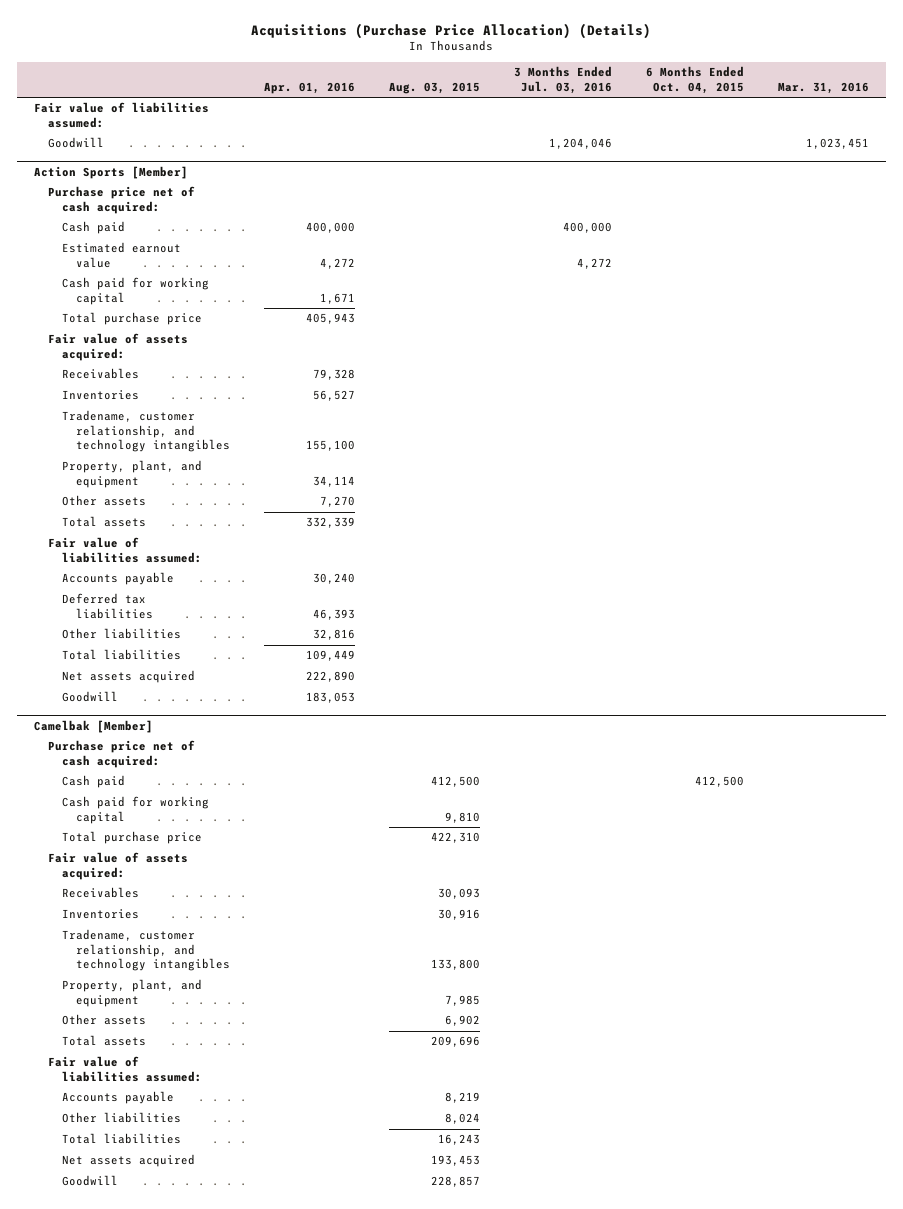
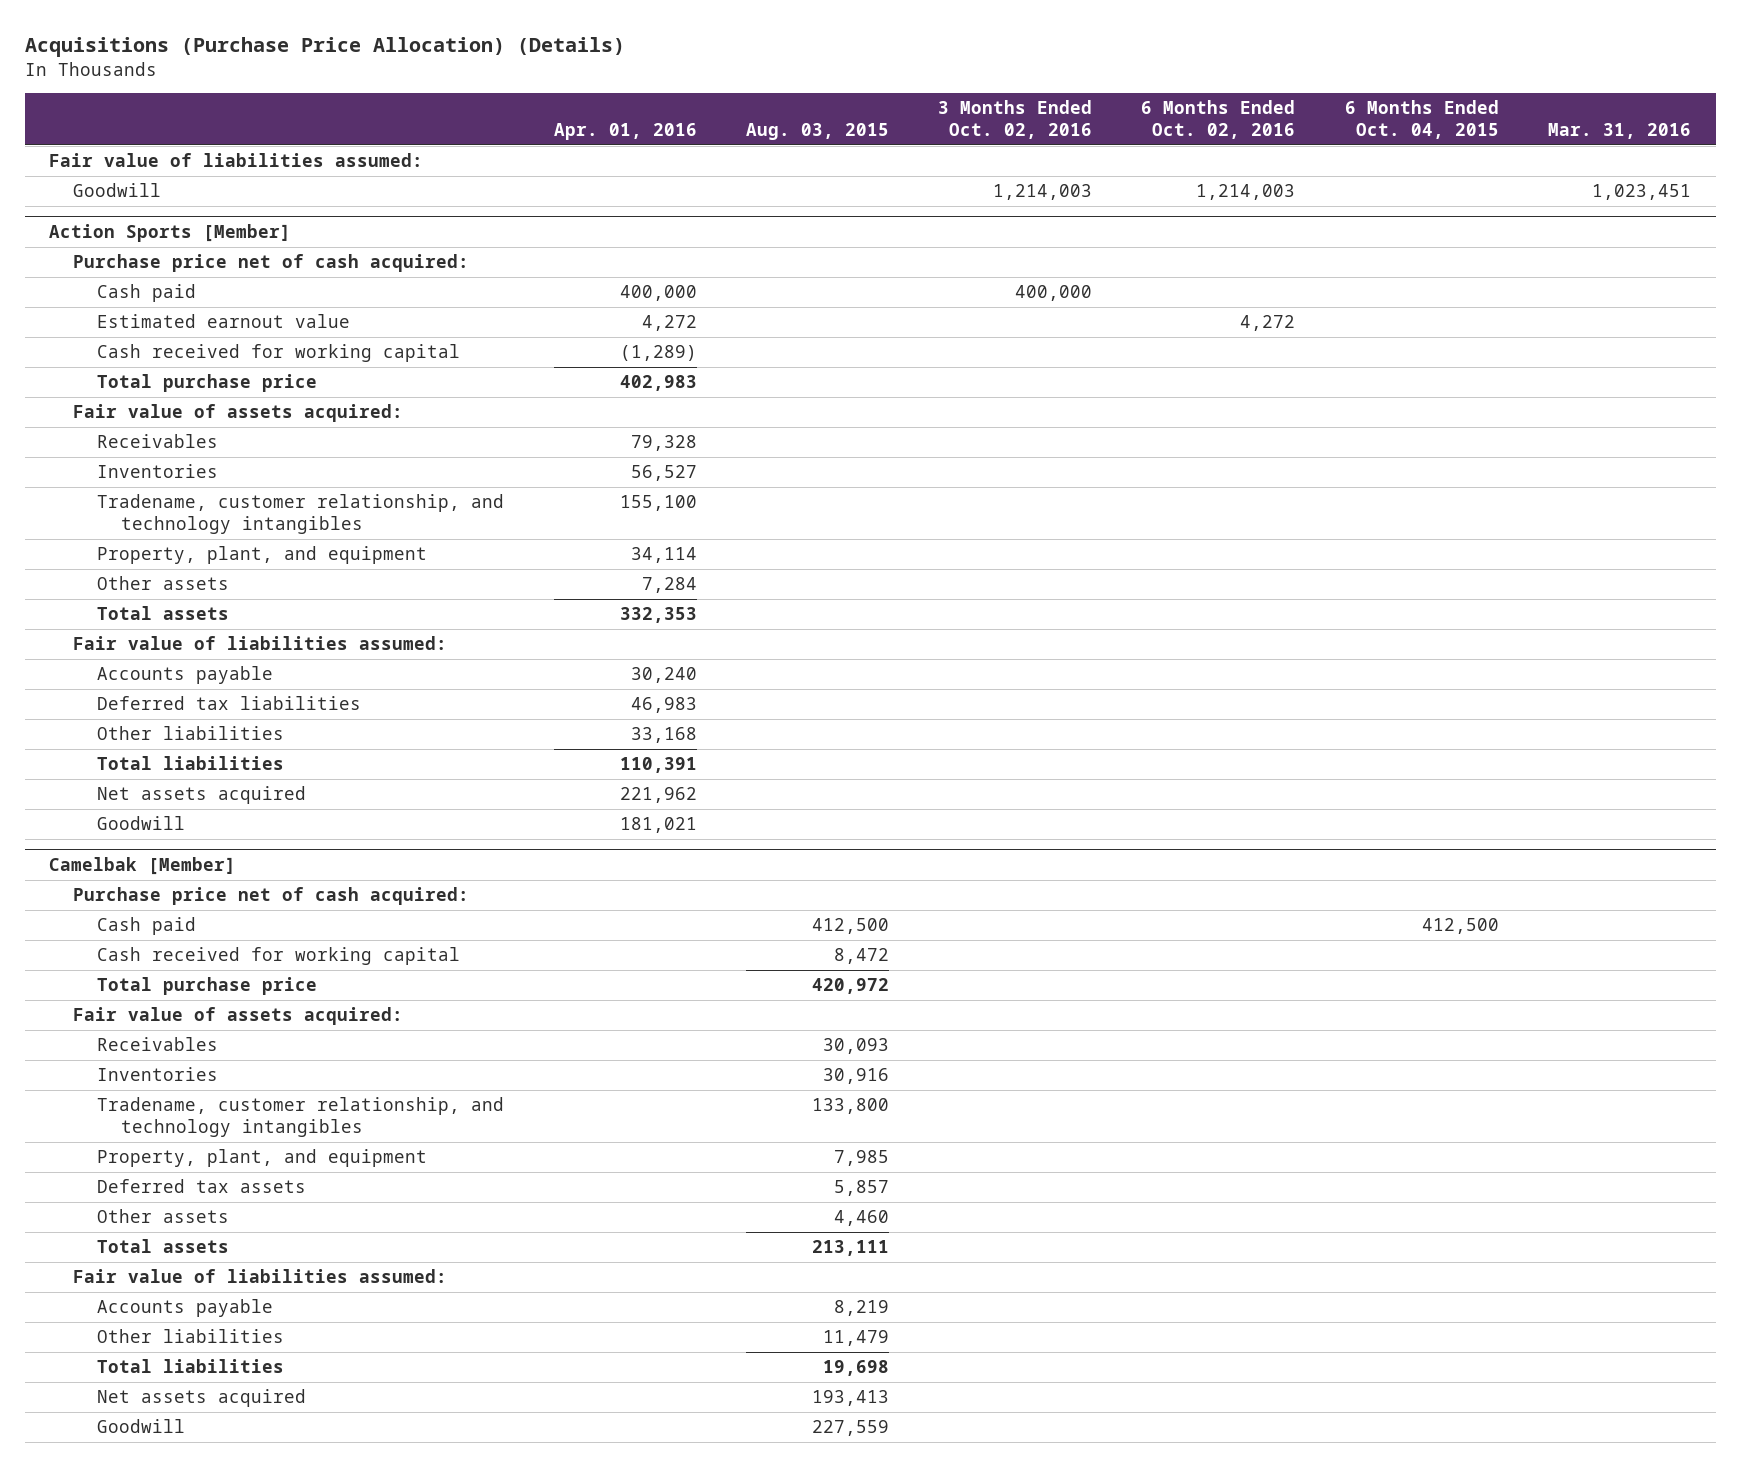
- | Apr. 01, 2016 | Aug. 03, 2015 | 3 Months Ended Jul. 03, 2016 | 6 Months Ended Oct. 04, 2015 | Mar. 31, 2016
+ | Apr. 01, 2016 | Aug. 03, 2015 | 3 Months Ended Oct. 02, 2016 | 6 Months Ended Oct. 02, 2016 | 6 Months Ended Oct. 04, 2015 | Mar. 31, 2016
@ Action Sports [Member]
- Cash paid for working capital | 1,671 | | | |
- Total purchase price | 405,943 | | | |
+ Cash received for working capital | (1,289) | | | | |
+ Total purchase price | 402,983 | | | | |
- Other assets | 7,270 | | | |
- Total assets | 332,339 | | | |
+ Other assets | 7,284 | | | | |
+ Total assets | 332,353 | | | | |
- Deferred tax liabilities | 46,393 | | | |
- Other liabilities | 32,816 | | | |
- Total liabilities | 109,449 | | | |
- Net assets acquired | 222,890 | | | |
- Goodwill | 183,053 | | | |
+ Deferred tax liabilities | 46,983 | | | | |
+ Other liabilities | 33,168 | | | | |
+ Total liabilities | 110,391 | | | | |
+ Net assets acquired | 221,962 | | | | |
+ Goodwill | 181,021 | | | | |
@ Camelbak [Member]
- Cash paid for working capital | | 9,810 | | |
- Total purchase price | | 422,310 | | |
+ Cash received for working capital | | 8,472 | | | |
+ Total purchase price | | 420,972 | | | |
- Other assets | | 6,902 | | |
- Total assets | | 209,696 | | |
+ Deferred tax assets | | 5,857 | | | |
+ Other assets | | 4,460 | | | |
+ Total assets | | 213,111 | | | |
- Other liabilities | | 8,024 | | |
- Total liabilities | | 16,243 | | |
- Net assets acquired | | 193,453 | | |
- Goodwill | | 228,857 | | |
+ Other liabilities | | 11,479 | | | |
+ Total liabilities | | 19,698 | | | |
+ Net assets acquired | | 193,413 | | | |
+ Goodwill | | 227,559 | | | |

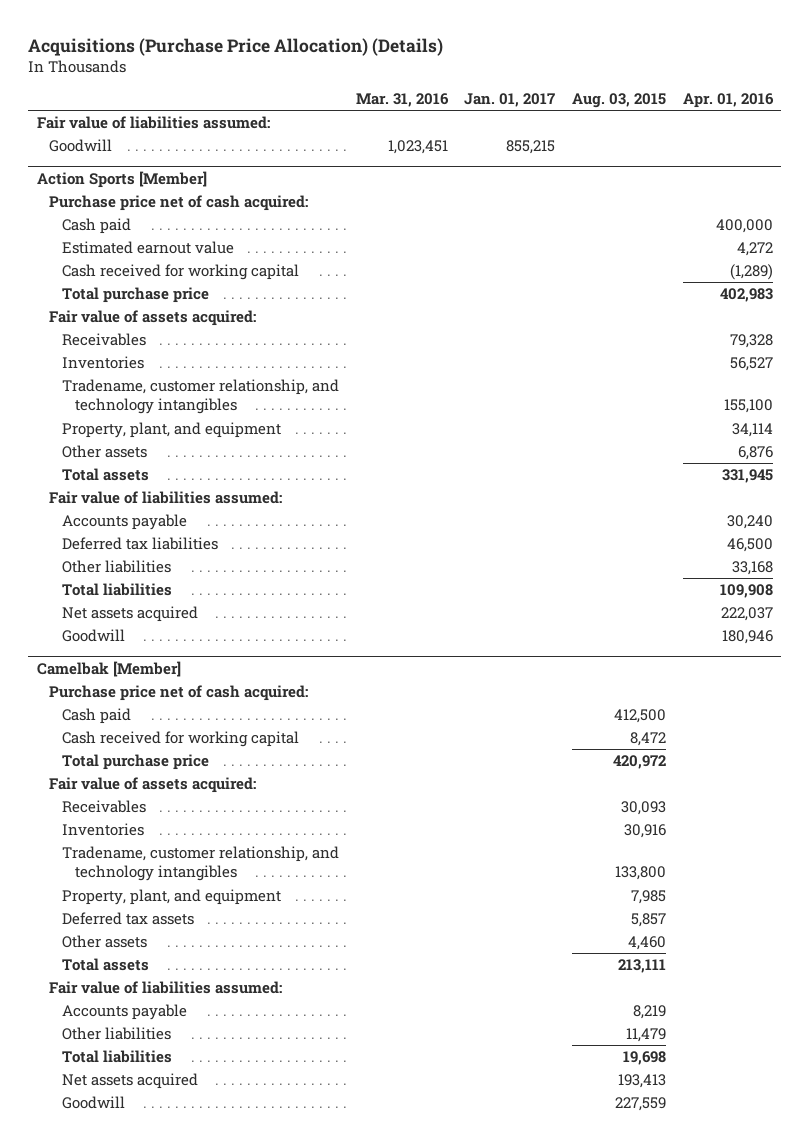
- | Apr. 01, 2016 | Aug. 03, 2015 | 3 Months Ended Oct. 02, 2016 | 6 Months Ended Oct. 02, 2016 | 6 Months Ended Oct. 04, 2015 | Mar. 31, 2016
+ | Mar. 31, 2016 | Jan. 01, 2017 | Aug. 03, 2015 | Apr. 01, 2016
@ Action Sports [Member]
- Other assets | 7,284 | | | | |
- Total assets | 332,353 | | | | |
+ Other assets | | | | 6,876
+ Total assets | | | | 331,945
- Deferred tax liabilities | 46,983 | | | | |
+ Deferred tax liabilities | | | | 46,500
- Total liabilities | 110,391 | | | | |
- Net assets acquired | 221,962 | | | | |
- Goodwill | 181,021 | | | | |
+ Total liabilities | | | | 109,908
+ Net assets acquired | | | | 222,037
+ Goodwill | | | | 180,946

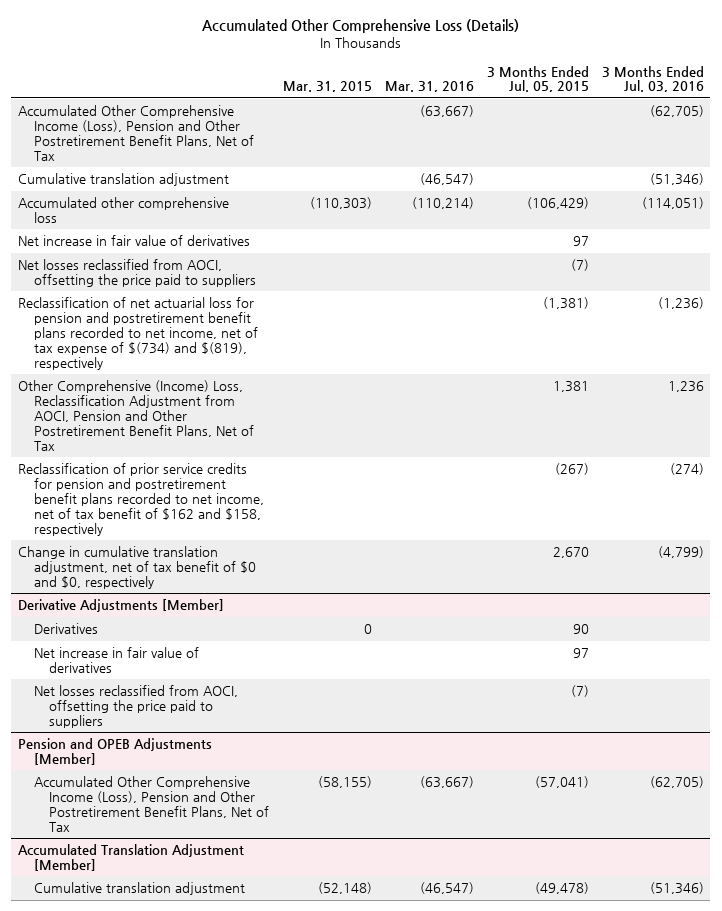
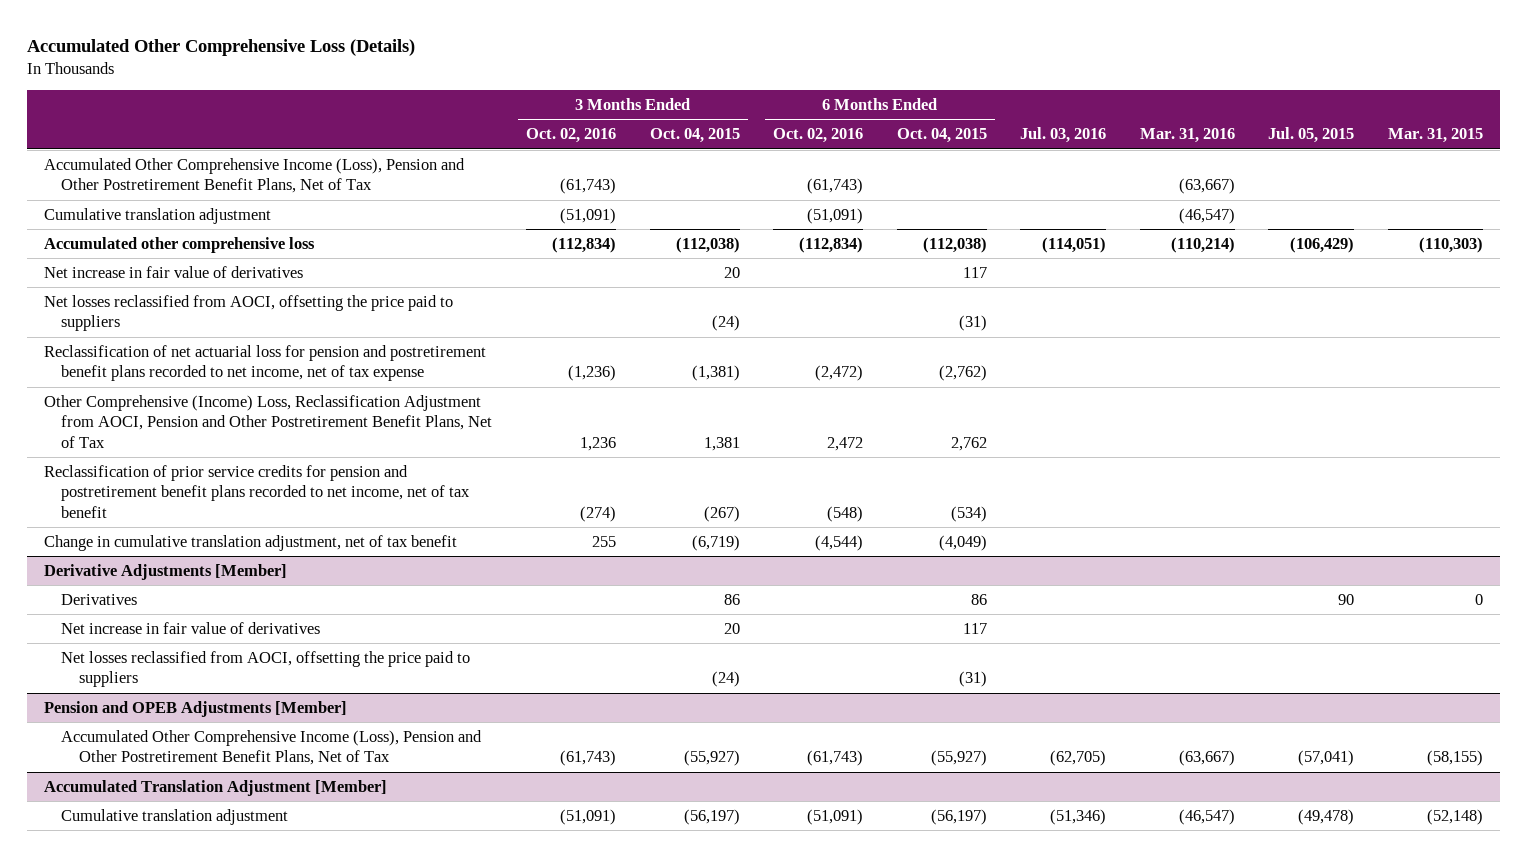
- | Mar. 31, 2015 | Mar. 31, 2016 | 3 Months Ended Jul. 05, 2015 | 3 Months Ended Jul. 03, 2016
+ | 3 Months Ended Oct. 02, 2016 | 3 Months Ended Oct. 04, 2015 | 6 Months Ended Oct. 02, 2016 | 6 Months Ended Oct. 04, 2015 | Jul. 03, 2016 | Mar. 31, 2016 | Jul. 05, 2015 | Mar. 31, 2015
- Reclassification of net actuarial loss for pension and postretirement benefit plans recorded to net income, net of tax expense of $(734) and $(819), respectively | | | (1,381) | (1,236)
+ Reclassification of net actuarial loss for pension and postretirement benefit plans recorded to net income, net of tax expense | (1,236) | (1,381) | (2,472) | (2,762) | | | |
- Reclassification of prior service credits for pension and postretirement benefit plans recorded to net income, net of tax benefit of $162 and $158, respectively | | | (267) | (274)
- Change in cumulative translation adjustment, net of tax benefit of $0 and $0, respectively | | | 2,670 | (4,799)
+ Reclassification of prior service credits for pension and postretirement benefit plans recorded to net income, net of tax benefit | (274) | (267) | (548) | (534) | | | |
+ Change in cumulative translation adjustment, net of tax benefit | 255 | (6,719) | (4,544) | (4,049) | | | |

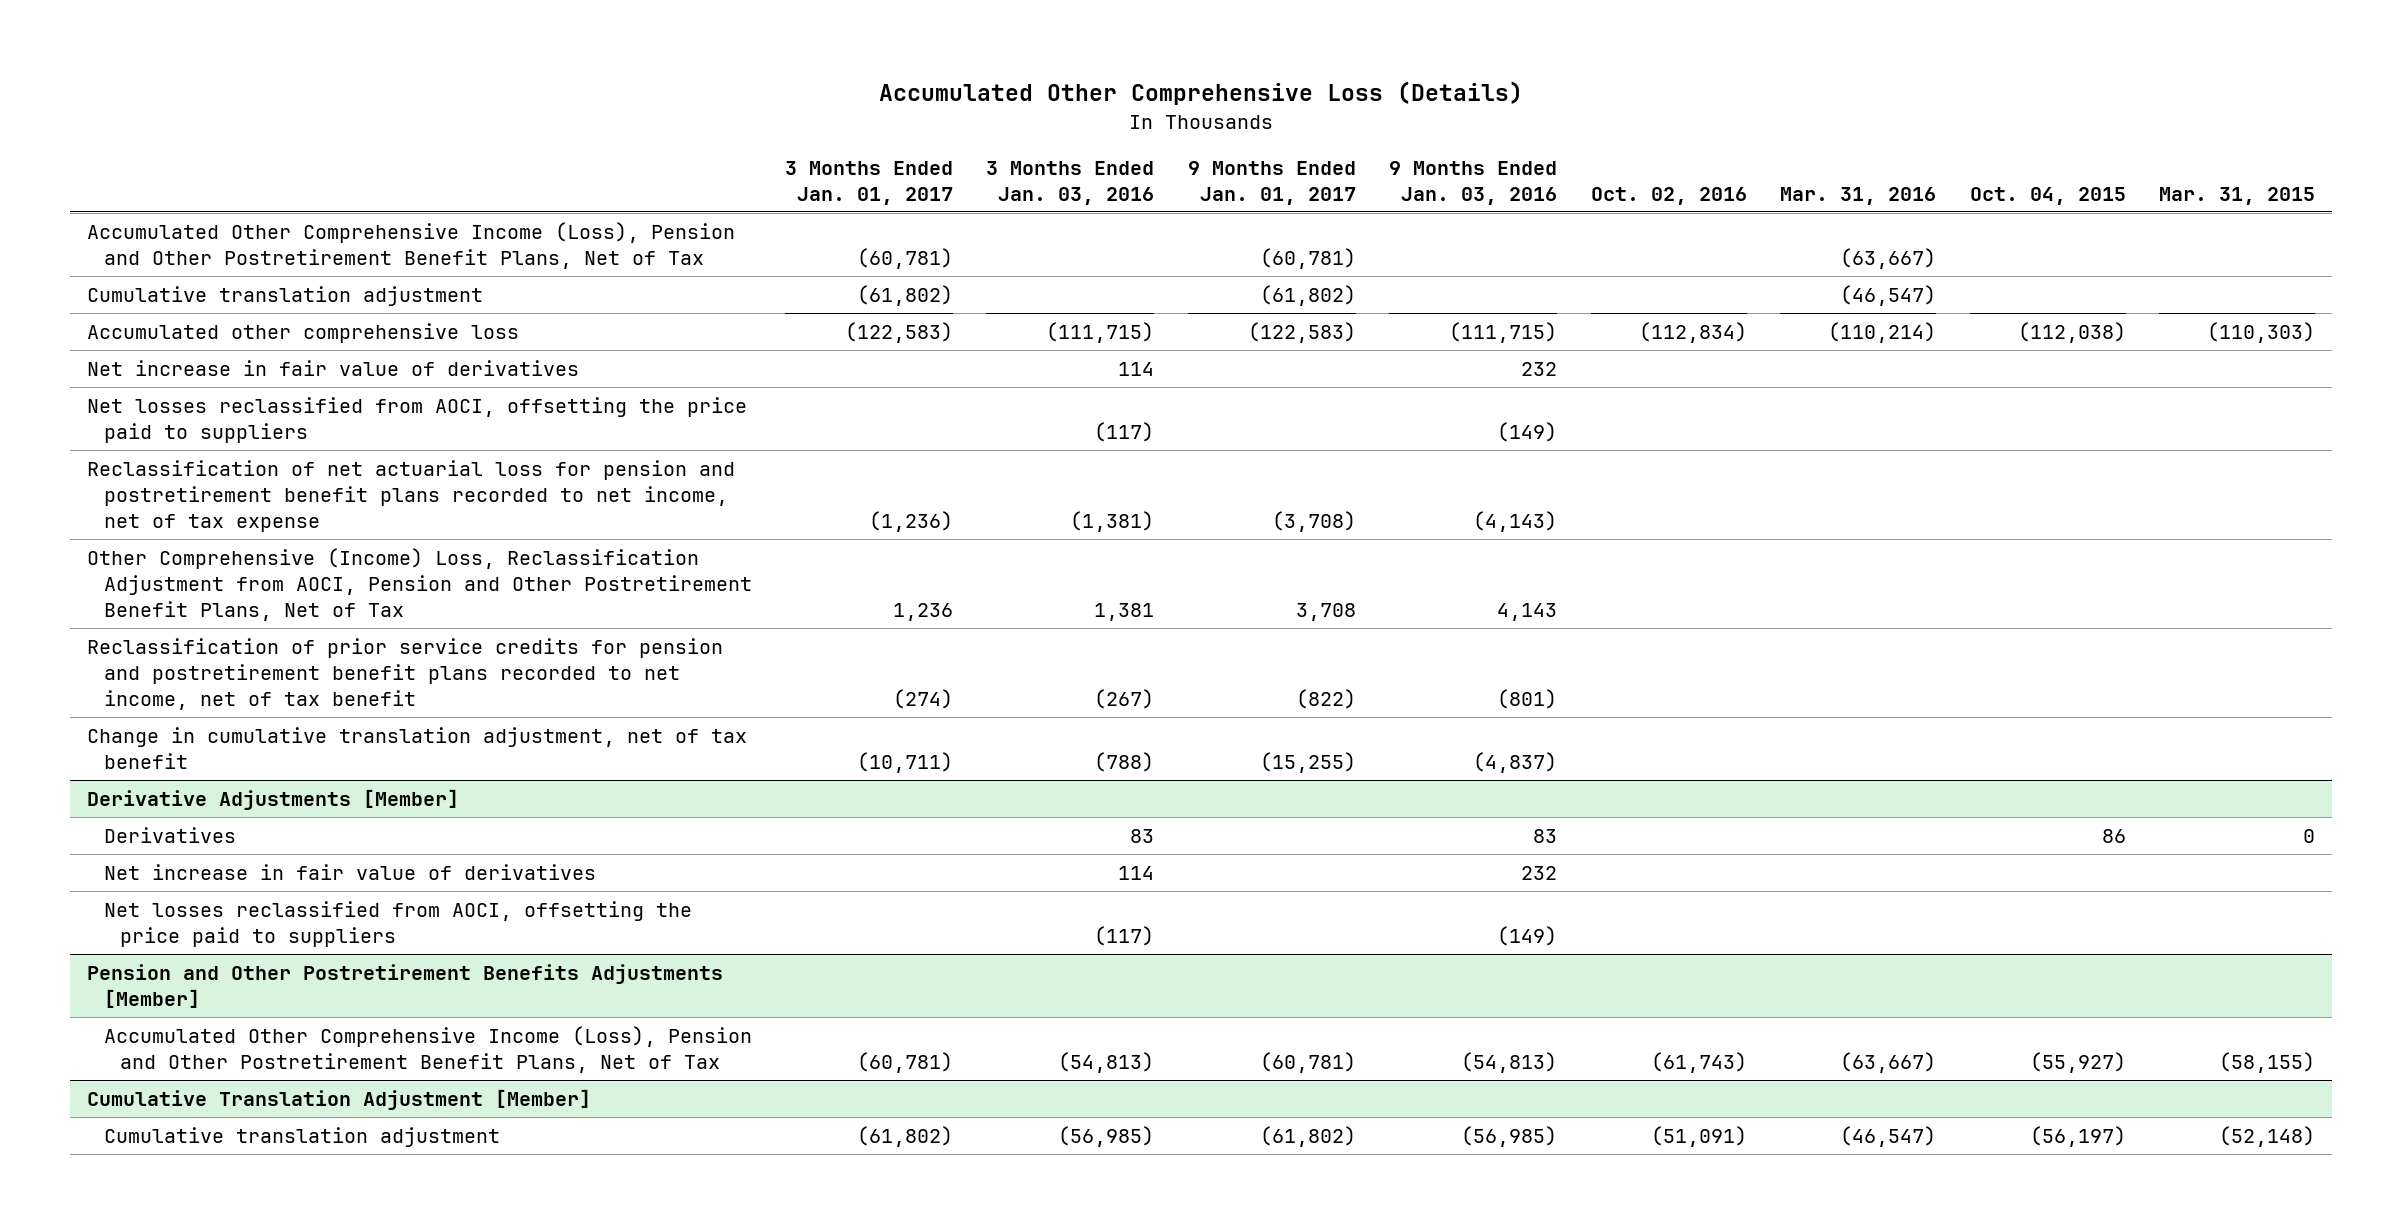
- | 3 Months Ended Oct. 02, 2016 | 3 Months Ended Oct. 04, 2015 | 6 Months Ended Oct. 02, 2016 | 6 Months Ended Oct. 04, 2015 | Jul. 03, 2016 | Mar. 31, 2016 | Jul. 05, 2015 | Mar. 31, 2015
+ | 3 Months Ended Jan. 01, 2017 | 3 Months Ended Jan. 03, 2016 | 9 Months Ended Jan. 01, 2017 | 9 Months Ended Jan. 03, 2016 | Oct. 02, 2016 | Mar. 31, 2016 | Oct. 04, 2015 | Mar. 31, 2015
- Pension and OPEB Adjustments [Member]
+ Pension and Other Postretirement Benefits Adjustments [Member]
- Accumulated Translation Adjustment [Member]
+ Cumulative Translation Adjustment [Member]

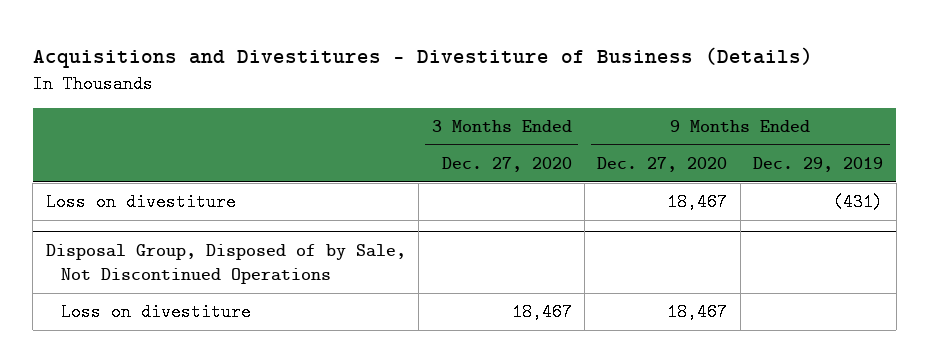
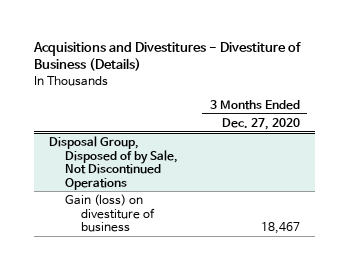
- | 3 Months Ended Dec. 27, 2020 | 9 Months Ended Dec. 27, 2020 | 9 Months Ended Dec. 29, 2019
+ | 3 Months Ended Dec. 27, 2020
- Loss on divestiture | | 18,467 | (431)
@ Disposal Group, Disposed of by Sale, Not Discontinued Operations
- Loss on divestiture | 18,467 | 18,467 |
+ Gain (loss) on divestiture of business | 18,467

